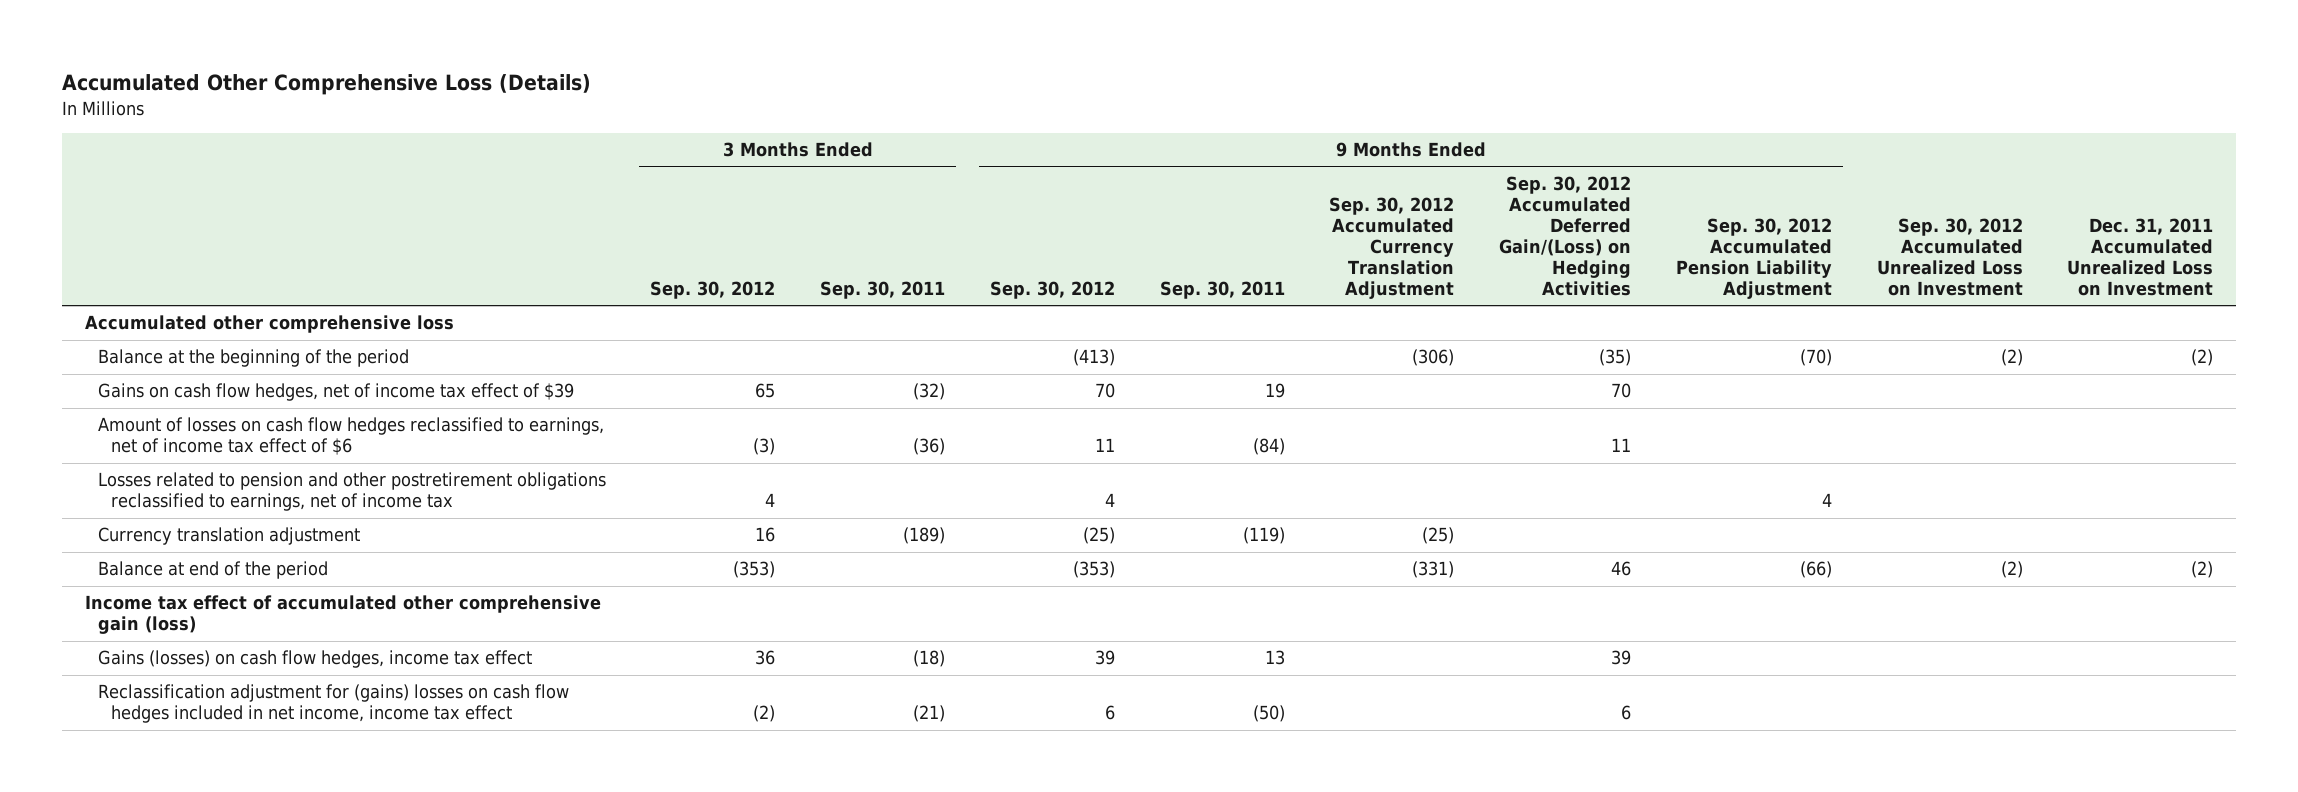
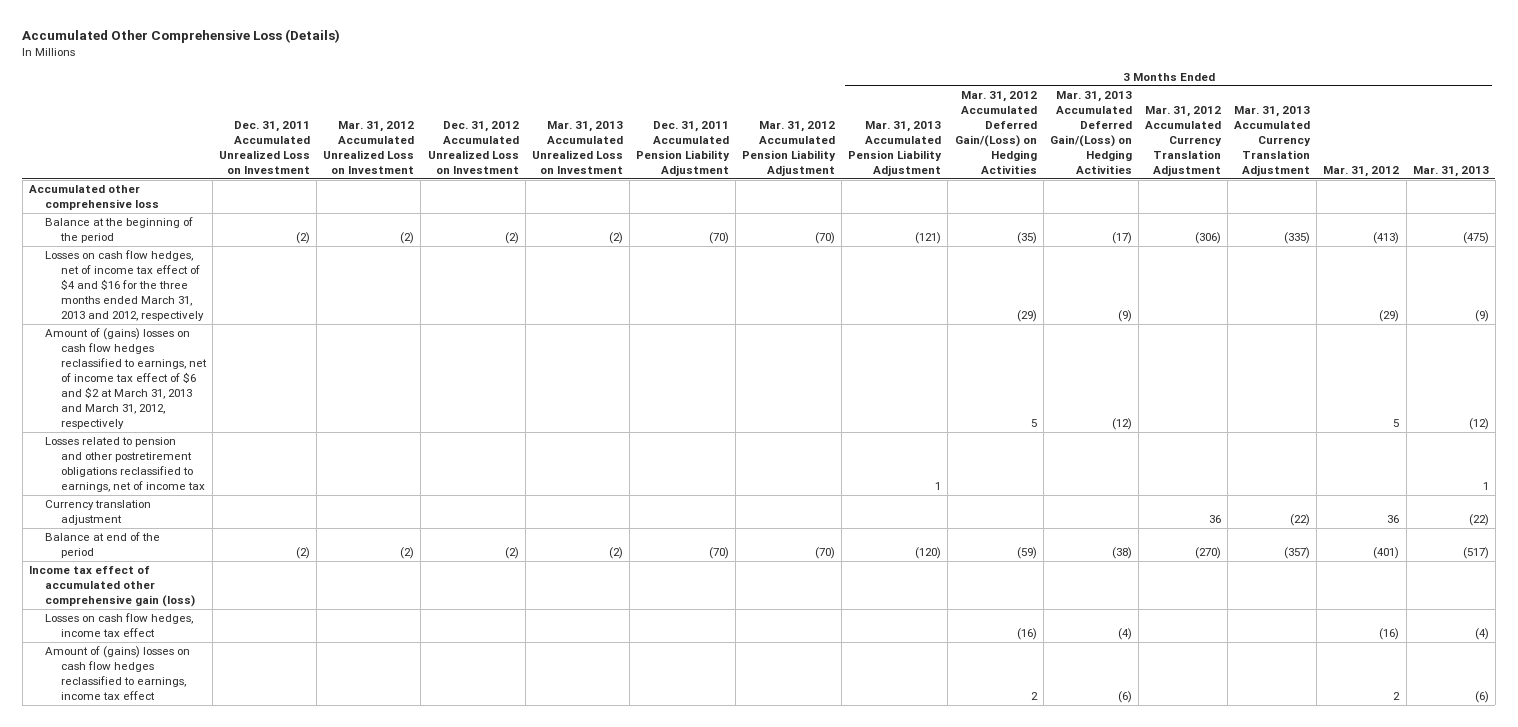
- | 3 Months Ended Sep. 30, 2012 | 3 Months Ended Sep. 30, 2011 | 9 Months Ended Sep. 30, 2012 | 9 Months Ended Sep. 30, 2011 | 9 Months Ended Sep. 30, 2012 Accumulated Currency Translation Adjustment | 9 Months Ended Sep. 30, 2012 Accumulated Deferred Gain/(Loss) on Hedging Activities | 9 Months Ended Sep. 30, 2012 Accumulated Pension Liability Adjustment | Sep. 30, 2012 Accumulated Unrealized Loss on Investment | Dec. 31, 2011 Accumulated Unrealized Loss on Investment
+ | Dec. 31, 2011 Accumulated Unrealized Loss on Investment | Mar. 31, 2012 Accumulated Unrealized Loss on Investment | Dec. 31, 2012 Accumulated Unrealized Loss on Investment | Mar. 31, 2013 Accumulated Unrealized Loss on Investment | Dec. 31, 2011 Accumulated Pension Liability Adjustment | Mar. 31, 2012 Accumulated Pension Liability Adjustment | 3 Months Ended Mar. 31, 2013 Accumulated Pension Liability Adjustment | 3 Months Ended Mar. 31, 2012 Accumulated Deferred Gain/(Loss) on Hedging Activities | 3 Months Ended Mar. 31, 2013 Accumulated Deferred Gain/(Loss) on Hedging Activities | 3 Months Ended Mar. 31, 2012 Accumulated Currency Translation Adjustment | 3 Months Ended Mar. 31, 2013 Accumulated Currency Translation Adjustment | 3 Months Ended Mar. 31, 2012 | 3 Months Ended Mar. 31, 2013
- Gains on cash flow hedges, net of income tax effect of $39 | 65 | (32) | 70 | 19 | | 70 | | |
- Amount of losses on cash flow hedges reclassified to earnings, net of income tax effect of $6 | (3) | (36) | 11 | (84) | | 11 | | |
+ Losses on cash flow hedges, net of income tax effect of $4 and $16 for the three months ended March 31, 2013 and 2012, respectively | | | | | | | | (29) | (9) | | | (29) | (9)
+ Amount of (gains) losses on cash flow hedges reclassified to earnings, net of income tax effect of $6 and $2 at March 31, 2013 and March 31, 2012, respectively | | | | | | | | 5 | (12) | | | 5 | (12)
- Gains (losses) on cash flow hedges, income tax effect | 36 | (18) | 39 | 13 | | 39 | | |
- Reclassification adjustment for (gains) losses on cash flow hedges included in net income, income tax effect | (2) | (21) | 6 | (50) | | 6 | | |
+ Losses on cash flow hedges, income tax effect | | | | | | | | (16) | (4) | | | (16) | (4)
+ Amount of (gains) losses on cash flow hedges reclassified to earnings, income tax effect | | | | | | | | 2 | (6) | | | 2 | (6)

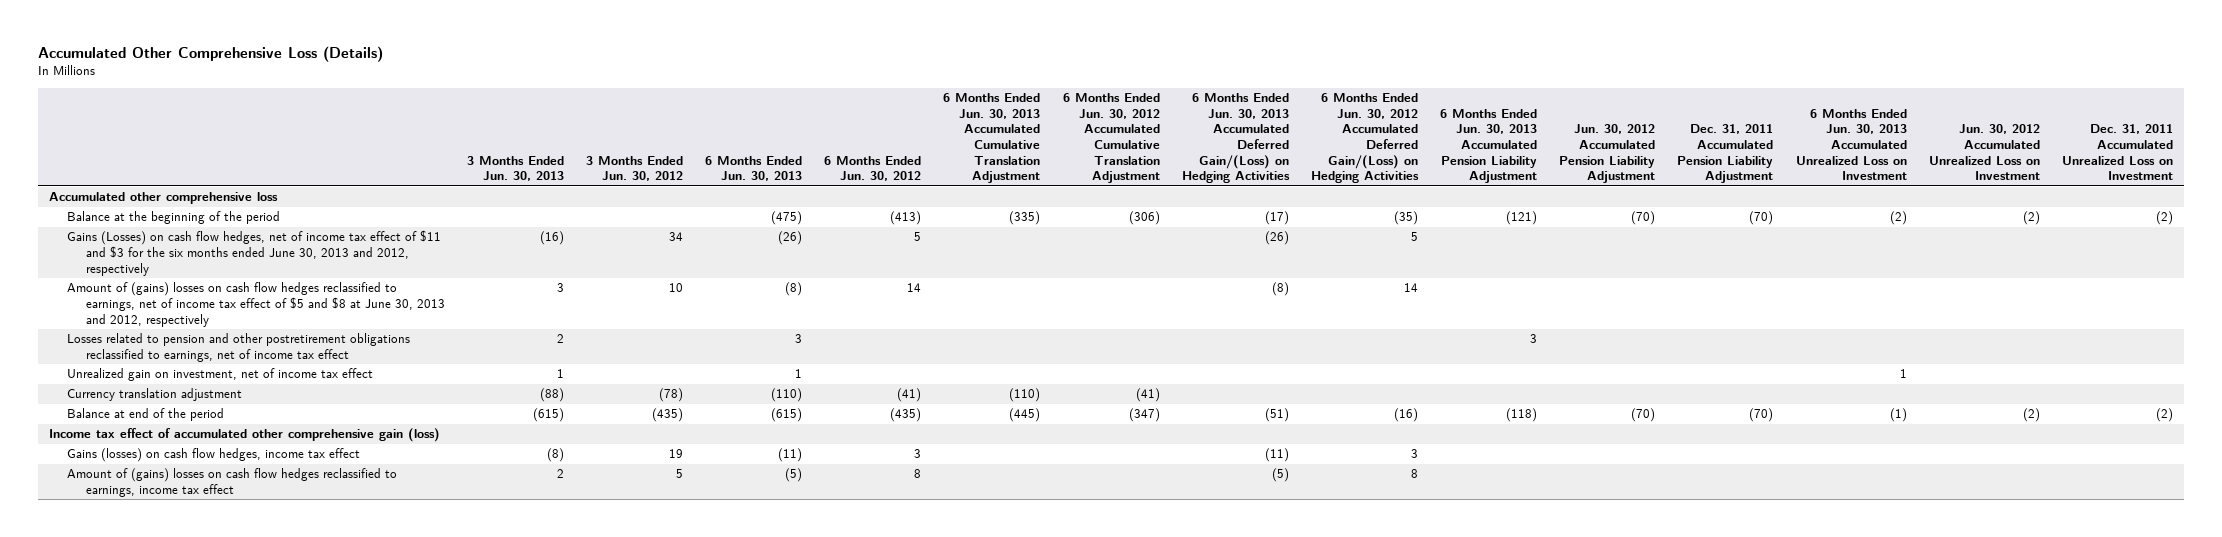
- | Dec. 31, 2011 Accumulated Unrealized Loss on Investment | Mar. 31, 2012 Accumulated Unrealized Loss on Investment | Dec. 31, 2012 Accumulated Unrealized Loss on Investment | Mar. 31, 2013 Accumulated Unrealized Loss on Investment | Dec. 31, 2011 Accumulated Pension Liability Adjustment | Mar. 31, 2012 Accumulated Pension Liability Adjustment | 3 Months Ended Mar. 31, 2013 Accumulated Pension Liability Adjustment | 3 Months Ended Mar. 31, 2012 Accumulated Deferred Gain/(Loss) on Hedging Activities | 3 Months Ended Mar. 31, 2013 Accumulated Deferred Gain/(Loss) on Hedging Activities | 3 Months Ended Mar. 31, 2012 Accumulated Currency Translation Adjustment | 3 Months Ended Mar. 31, 2013 Accumulated Currency Translation Adjustment | 3 Months Ended Mar. 31, 2012 | 3 Months Ended Mar. 31, 2013
+ | 3 Months Ended Jun. 30, 2013 | 3 Months Ended Jun. 30, 2012 | 6 Months Ended Jun. 30, 2013 | 6 Months Ended Jun. 30, 2012 | 6 Months Ended Jun. 30, 2013 Accumulated Cumulative Translation Adjustment | 6 Months Ended Jun. 30, 2012 Accumulated Cumulative Translation Adjustment | 6 Months Ended Jun. 30, 2013 Accumulated Deferred Gain/(Loss) on Hedging Activities | 6 Months Ended Jun. 30, 2012 Accumulated Deferred Gain/(Loss) on Hedging Activities | 6 Months Ended Jun. 30, 2013 Accumulated Pension Liability Adjustment | Jun. 30, 2012 Accumulated Pension Liability Adjustment | Dec. 31, 2011 Accumulated Pension Liability Adjustment | 6 Months Ended Jun. 30, 2013 Accumulated Unrealized Loss on Investment | Jun. 30, 2012 Accumulated Unrealized Loss on Investment | Dec. 31, 2011 Accumulated Unrealized Loss on Investment
- Losses on cash flow hedges, net of income tax effect of $4 and $16 for the three months ended March 31, 2013 and 2012, respectively | | | | | | | | (29) | (9) | | | (29) | (9)
- Amount of (gains) losses on cash flow hedges reclassified to earnings, net of income tax effect of $6 and $2 at March 31, 2013 and March 31, 2012, respectively | | | | | | | | 5 | (12) | | | 5 | (12)
- Losses related to pension and other postretirement obligations reclassified to earnings, net of income tax | | | | | | | 1 | | | | | | 1
+ Gains (Losses) on cash flow hedges, net of income tax effect of $11 and $3 for the six months ended June 30, 2013 and 2012, respectively | (16) | 34 | (26) | 5 | | | (26) | 5 | | | | | |
+ Amount of (gains) losses on cash flow hedges reclassified to earnings, net of income tax effect of $5 and $8 at June 30, 2013 and 2012, respectively | 3 | 10 | (8) | 14 | | | (8) | 14 | | | | | |
+ Losses related to pension and other postretirement obligations reclassified to earnings, net of income tax effect | 2 | | 3 | | | | | | 3 | | | | |
+ Unrealized gain on investment, net of income tax effect | 1 | | 1 | | | | | | | | | 1 | |
- Losses on cash flow hedges, income tax effect | | | | | | | | (16) | (4) | | | (16) | (4)
+ Gains (losses) on cash flow hedges, income tax effect | (8) | 19 | (11) | 3 | | | (11) | 3 | | | | | |

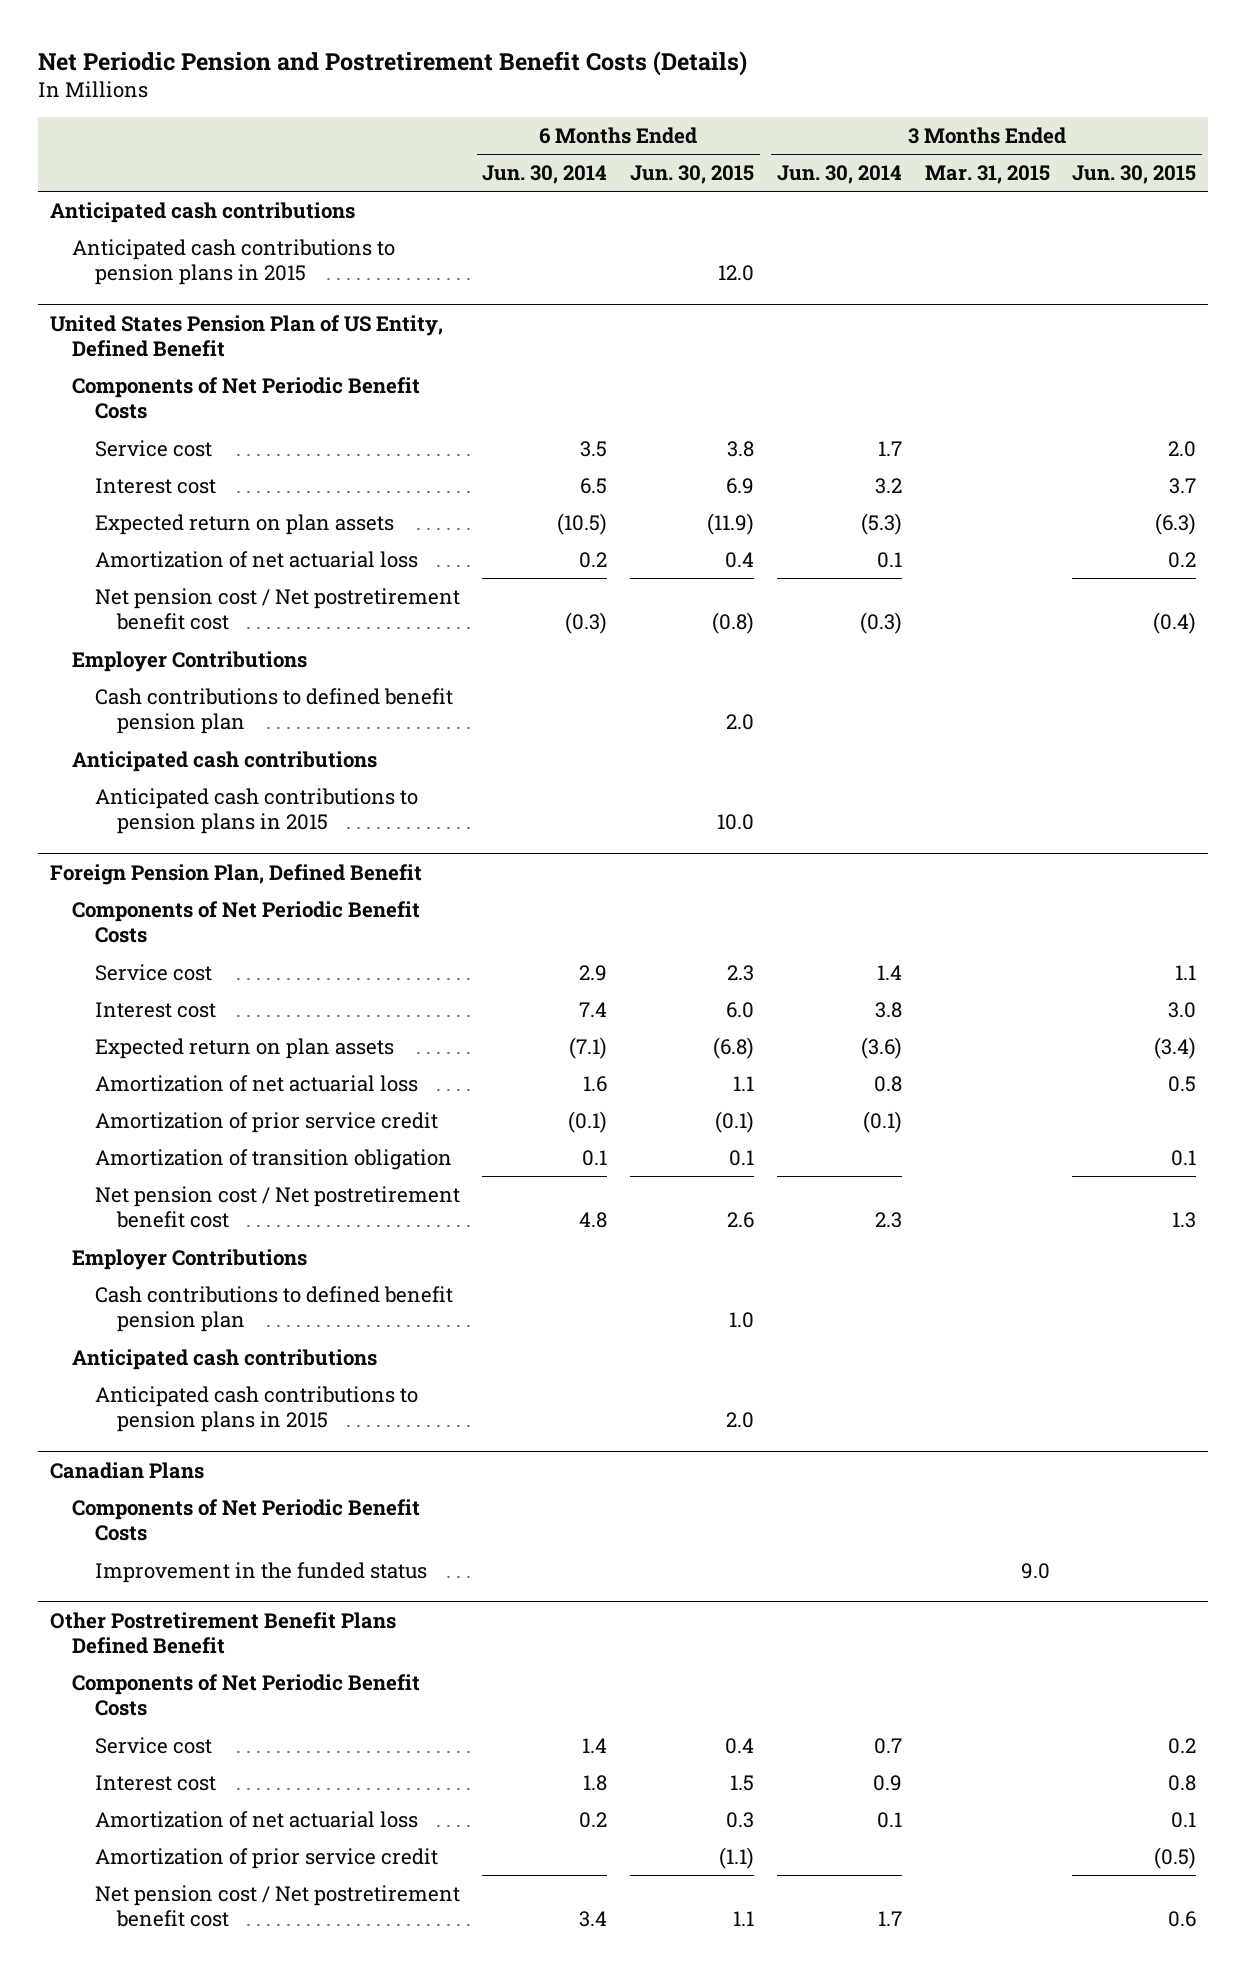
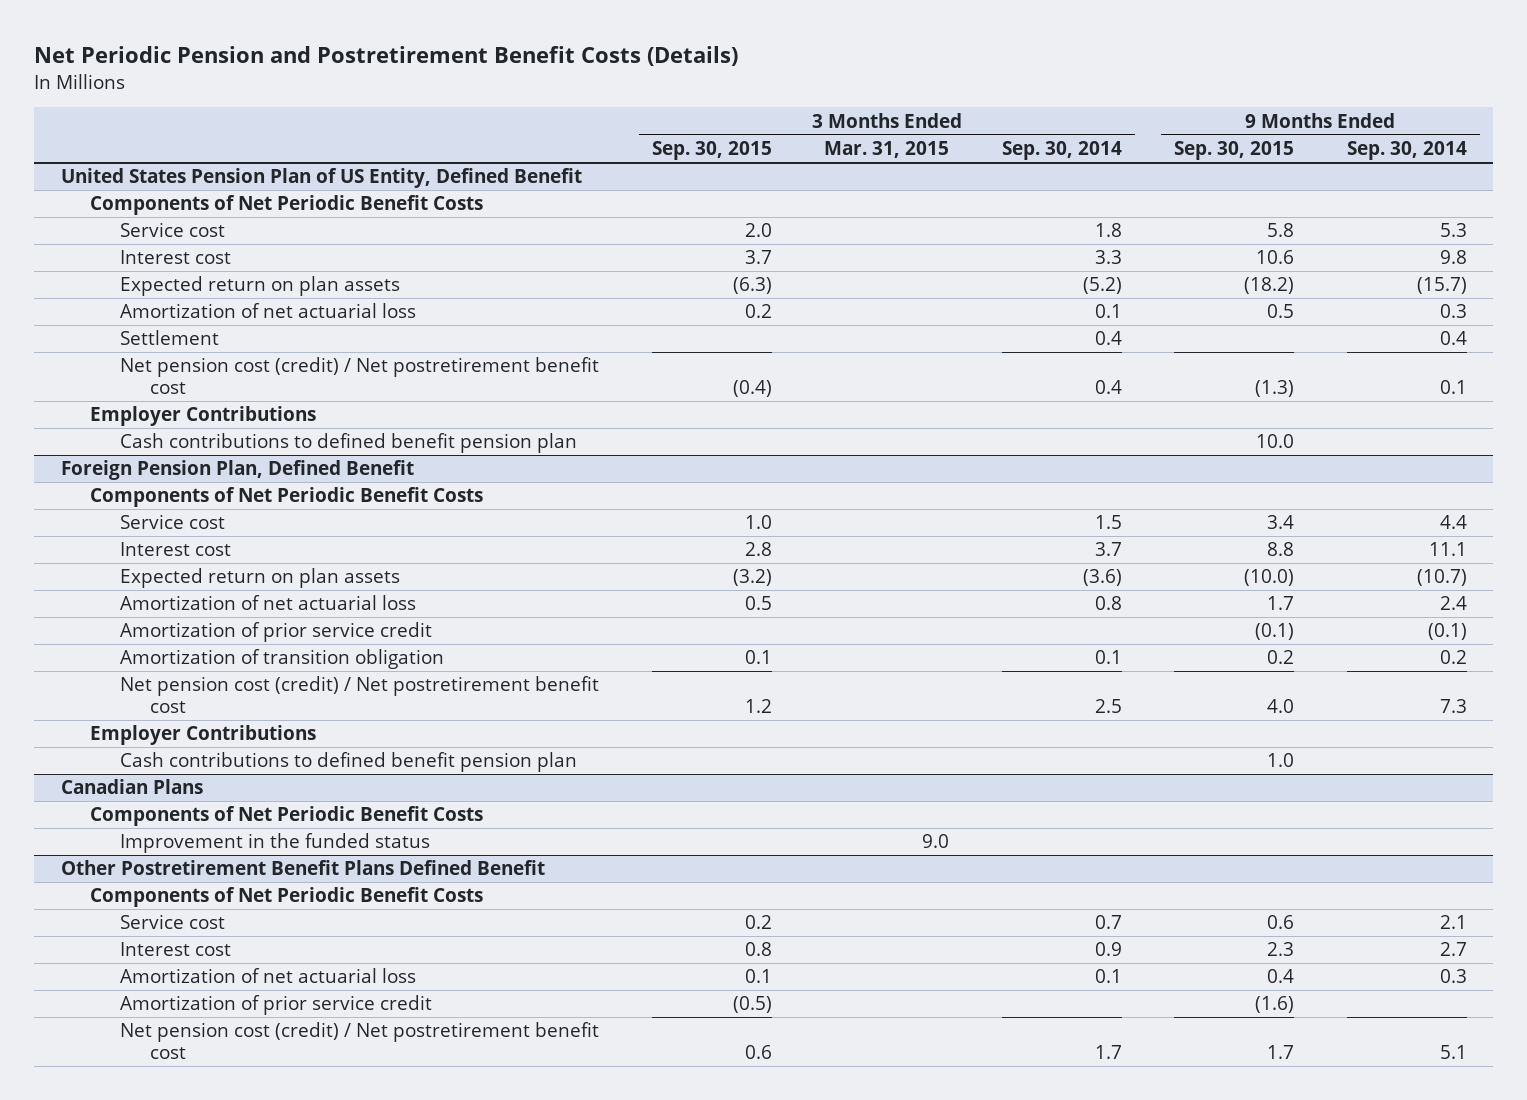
- | 6 Months Ended Jun. 30, 2014 | 6 Months Ended Jun. 30, 2015 | 3 Months Ended Jun. 30, 2014 | 3 Months Ended Mar. 31, 2015 | 3 Months Ended Jun. 30, 2015
+ | 3 Months Ended Sep. 30, 2015 | 3 Months Ended Mar. 31, 2015 | 3 Months Ended Sep. 30, 2014 | 9 Months Ended Sep. 30, 2015 | 9 Months Ended Sep. 30, 2014
- Anticipated cash contributions
- Anticipated cash contributions to pension plans in 2015 | | 12.0 | | |
@ United States Pension Plan of US Entity, Defined Benefit
- Net pension cost / Net postretirement benefit cost | (0.3) | (0.8) | (0.3) | | (0.4)
+ Settlement | | | 0.4 | | 0.4
+ Net pension cost (credit) / Net postretirement benefit cost | (0.4) | | 0.4 | (1.3) | 0.1
- Anticipated cash contributions
- Anticipated cash contributions to pension plans in 2015 | | 10.0 | | |
@ Foreign Pension Plan, Defined Benefit
- Net pension cost / Net postretirement benefit cost | 4.8 | 2.6 | 2.3 | | 1.3
+ Net pension cost (credit) / Net postretirement benefit cost | 1.2 | | 2.5 | 4.0 | 7.3
- Anticipated cash contributions
- Anticipated cash contributions to pension plans in 2015 | | 2.0 | | |
@ Other Postretirement Benefit Plans Defined Benefit
- Net pension cost / Net postretirement benefit cost | 3.4 | 1.1 | 1.7 | | 0.6
+ Net pension cost (credit) / Net postretirement benefit cost | 0.6 | | 1.7 | 1.7 | 5.1

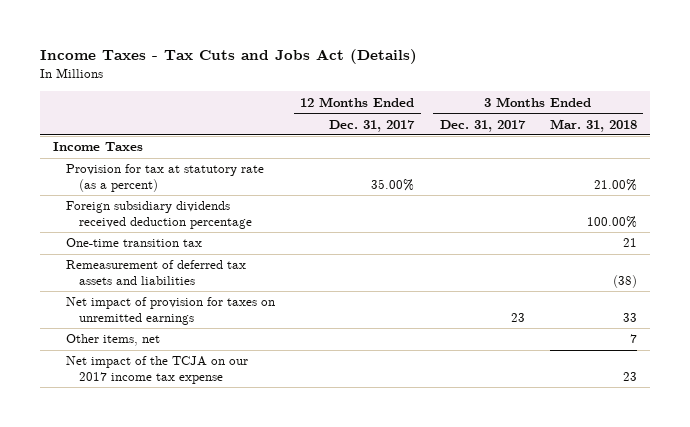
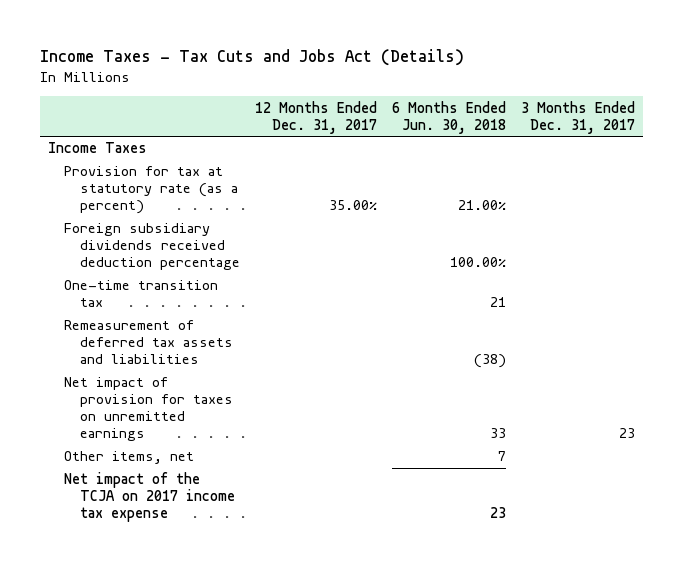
- | 12 Months Ended Dec. 31, 2017 | 3 Months Ended Dec. 31, 2017 | 3 Months Ended Mar. 31, 2018
+ | 12 Months Ended Dec. 31, 2017 | 6 Months Ended Jun. 30, 2018 | 3 Months Ended Dec. 31, 2017
- Net impact of the TCJA on our 2017 income tax expense | | | 23
+ Net impact of the TCJA on 2017 income tax expense | | 23 |

